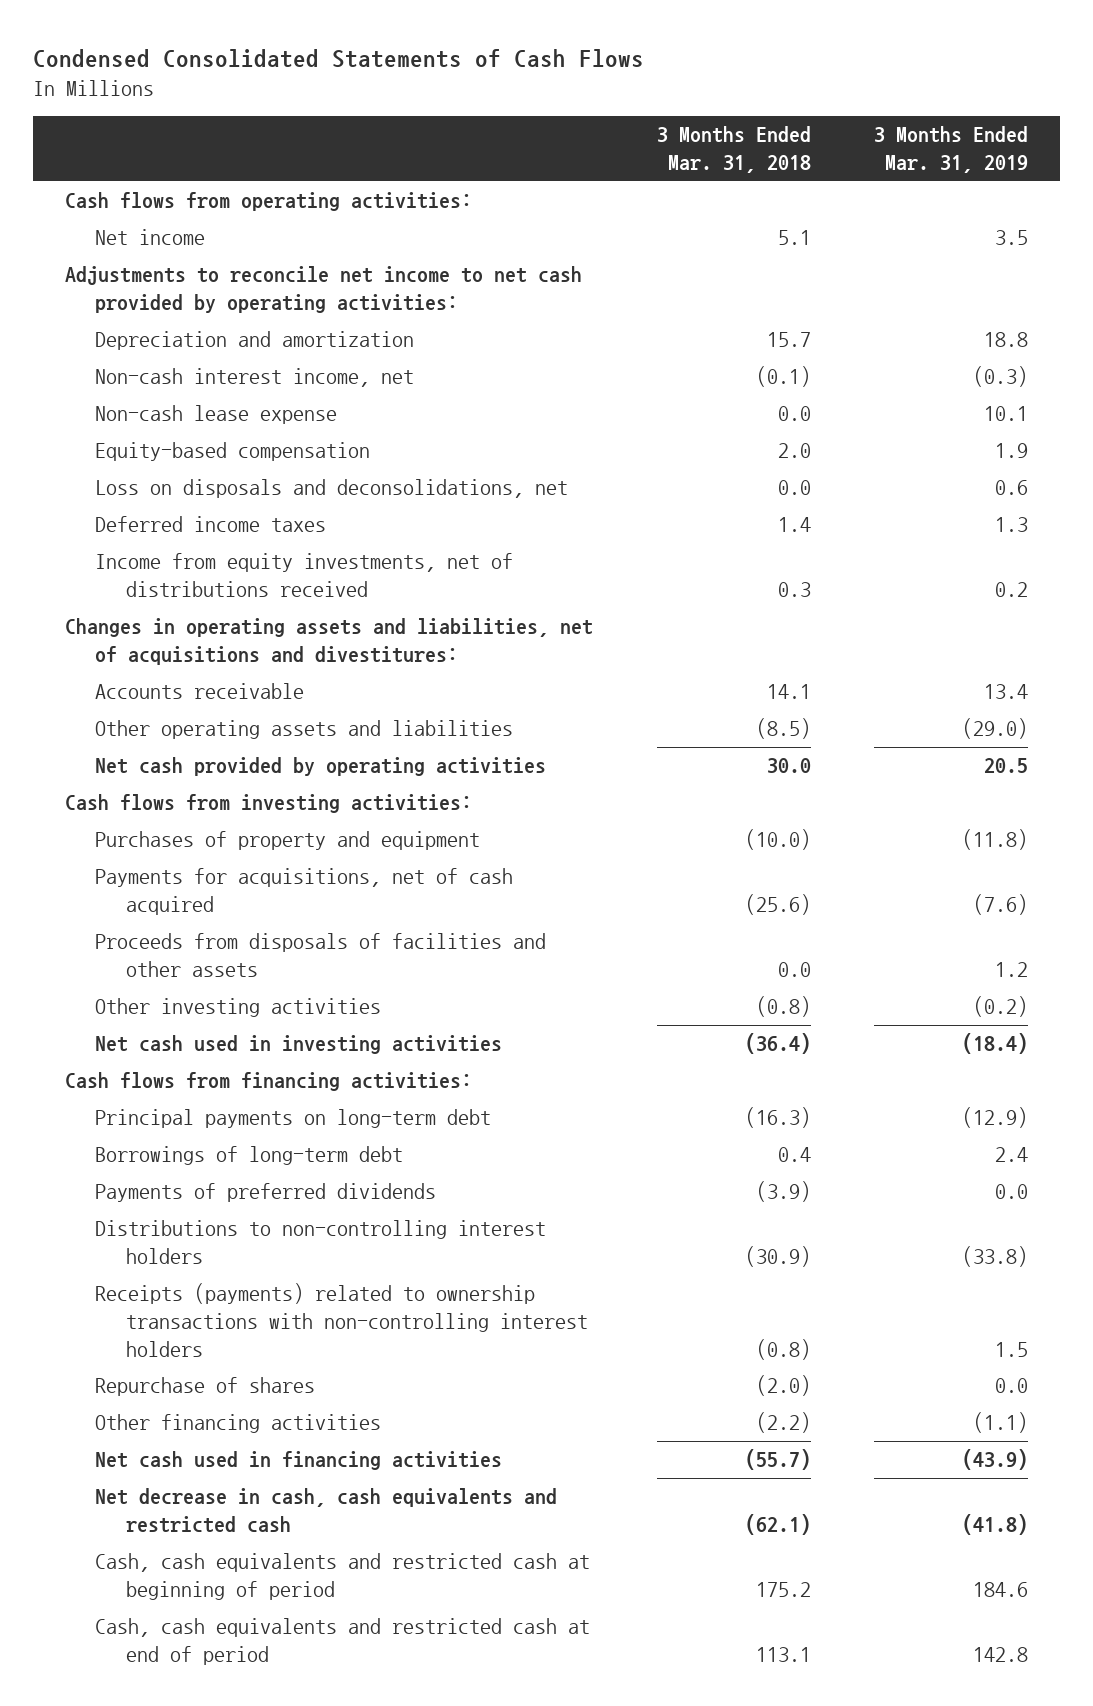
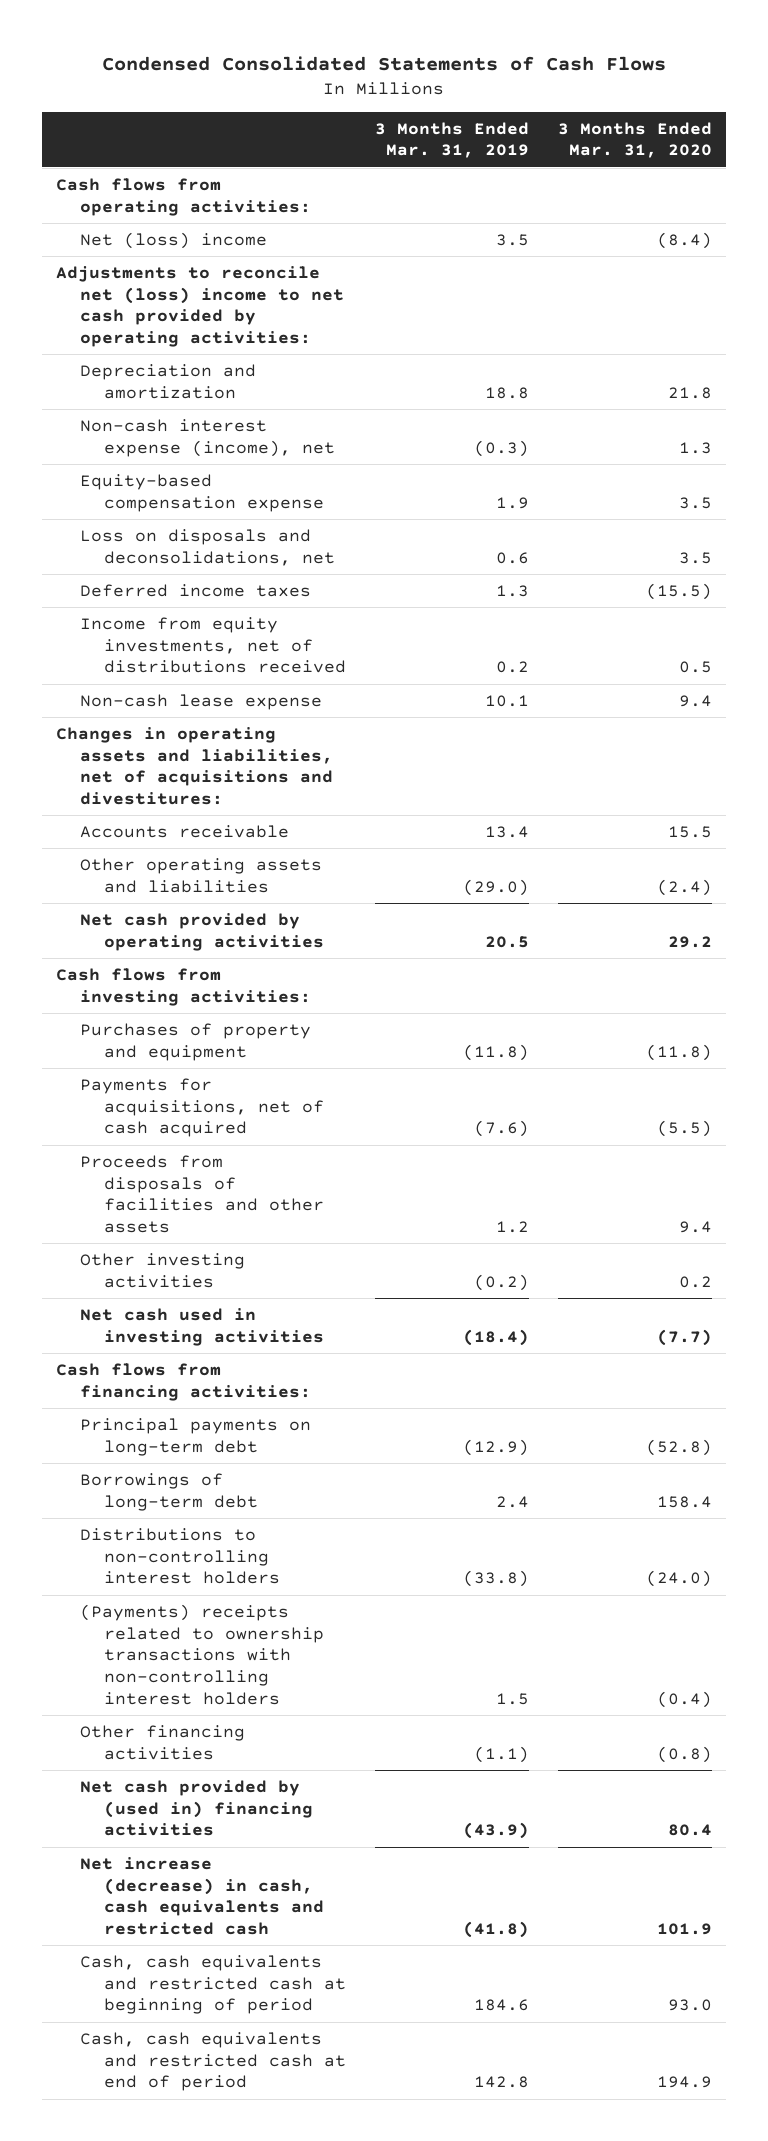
- | 3 Months Ended Mar. 31, 2018 | 3 Months Ended Mar. 31, 2019
+ | 3 Months Ended Mar. 31, 2019 | 3 Months Ended Mar. 31, 2020
- Net income | 5.1 | 3.5
- Adjustments to reconcile net income to net cash provided by operating activities:
+ Net (loss) income | 3.5 | (8.4)
+ Adjustments to reconcile net (loss) income to net cash provided by operating activities:
- Non-cash interest income, net | (0.1) | (0.3)
- Equity-based compensation | 2.0 | 1.9
+ Non-cash interest expense (income), net | (0.3) | 1.3
+ Equity-based compensation expense | 1.9 | 3.5
moved down: Non-cash lease expense | 10.1 | 9.4
- Payments of preferred dividends | (3.9) | 0.0
- Receipts (payments) related to ownership transactions with non-controlling interest holders | (0.8) | 1.5
- Repurchase of shares | (2.0) | 0.0
+ (Payments) receipts related to ownership transactions with non-controlling interest holders | 1.5 | (0.4)
- Net cash used in financing activities | (55.7) | (43.9)
- Net decrease in cash, cash equivalents and restricted cash | (62.1) | (41.8)
+ Net cash provided by (used in) financing activities | (43.9) | 80.4
+ Net increase (decrease) in cash, cash equivalents and restricted cash | (41.8) | 101.9

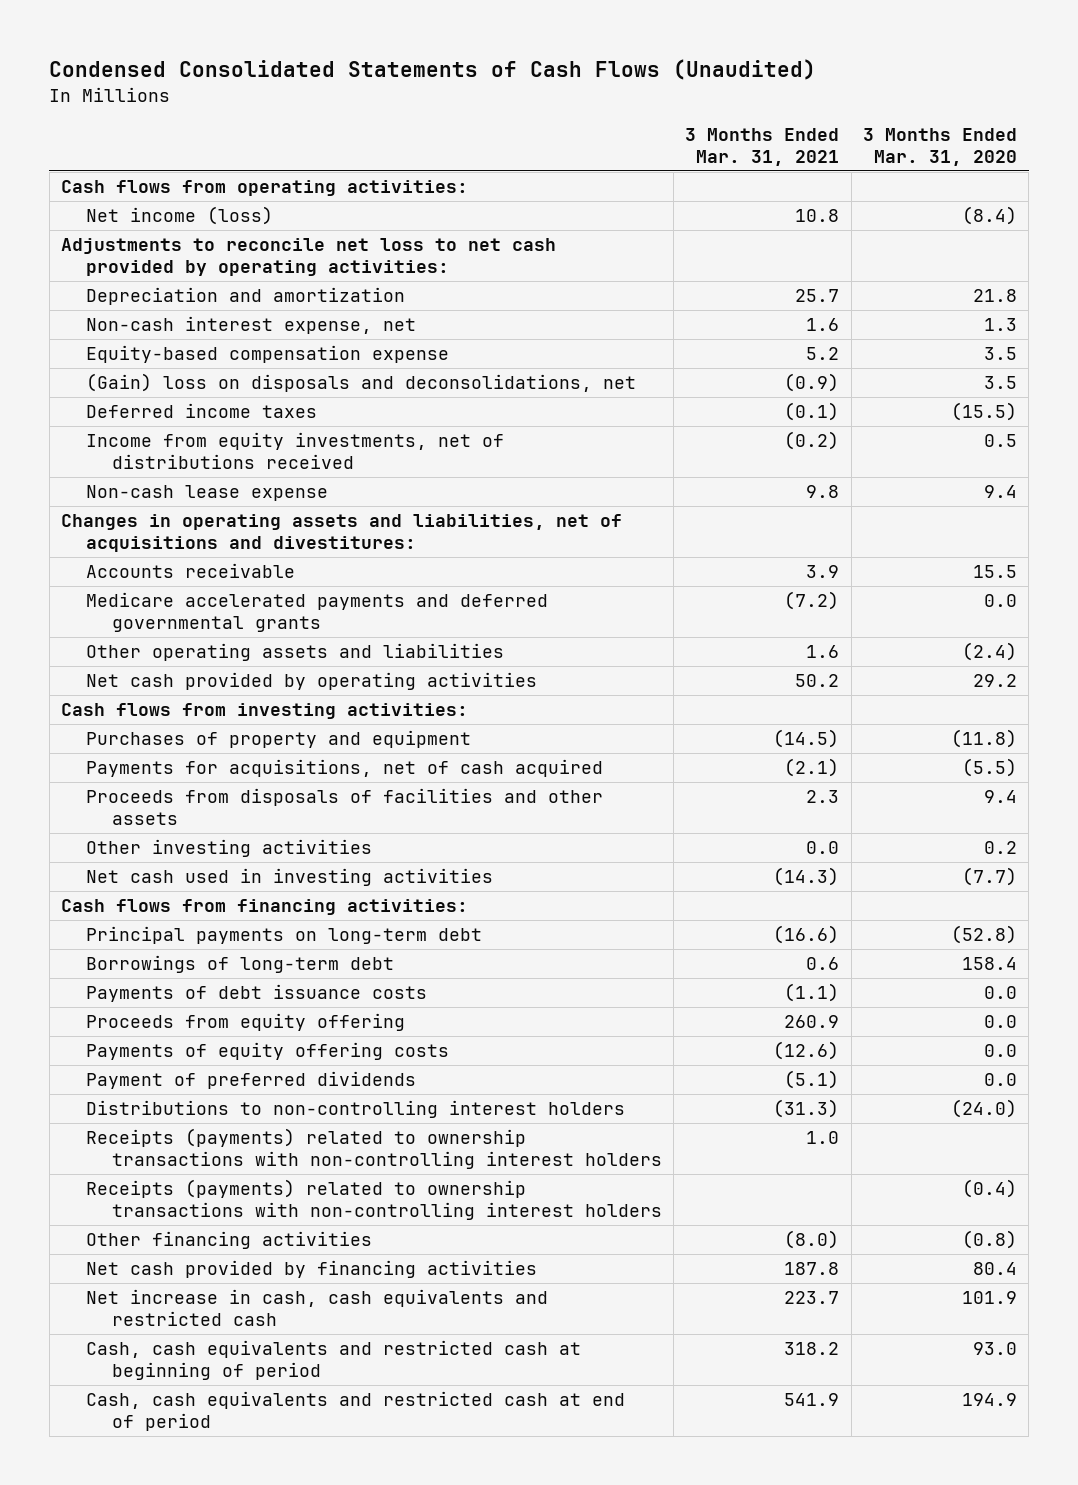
- Condensed Consolidated Statements of Cash Flows
+ Condensed Consolidated Statements of Cash Flows (Unaudited)
- | 3 Months Ended Mar. 31, 2019 | 3 Months Ended Mar. 31, 2020
+ | 3 Months Ended Mar. 31, 2021 | 3 Months Ended Mar. 31, 2020
- Net (loss) income | 3.5 | (8.4)
- Adjustments to reconcile net (loss) income to net cash provided by operating activities:
+ Net income (loss) | 10.8 | (8.4)
+ Adjustments to reconcile net loss to net cash provided by operating activities:
- Non-cash interest expense (income), net | (0.3) | 1.3
+ Non-cash interest expense, net | 1.6 | 1.3
- Loss on disposals and deconsolidations, net | 0.6 | 3.5
+ (Gain) loss on disposals and deconsolidations, net | (0.9) | 3.5
+ Medicare accelerated payments and deferred governmental grants | (7.2) | 0.0
+ Payments of debt issuance costs | (1.1) | 0.0
+ Proceeds from equity offering | 260.9 | 0.0
+ Payments of equity offering costs | (12.6) | 0.0
+ Payment of preferred dividends | (5.1) | 0.0
- (Payments) receipts related to ownership transactions with non-controlling interest holders | 1.5 | (0.4)
+ Receipts (payments) related to ownership transactions with non-controlling interest holders | 1.0 |
+ Receipts (payments) related to ownership transactions with non-controlling interest holders | | (0.4)
- Net cash provided by (used in) financing activities | (43.9) | 80.4
- Net increase (decrease) in cash, cash equivalents and restricted cash | (41.8) | 101.9
+ Net cash provided by financing activities | 187.8 | 80.4
+ Net increase in cash, cash equivalents and restricted cash | 223.7 | 101.9

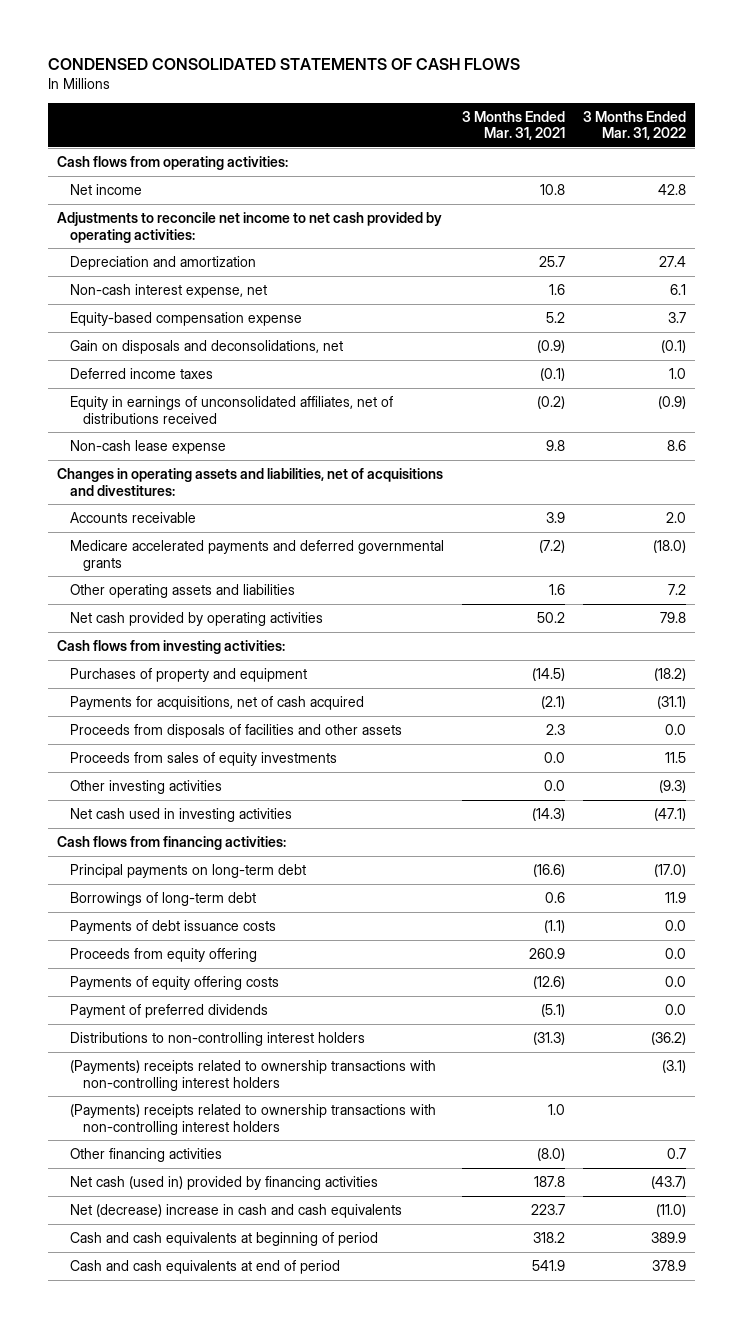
- Condensed Consolidated Statements of Cash Flows (Unaudited)
+ CONDENSED CONSOLIDATED STATEMENTS OF CASH FLOWS
- | 3 Months Ended Mar. 31, 2021 | 3 Months Ended Mar. 31, 2020
+ | 3 Months Ended Mar. 31, 2021 | 3 Months Ended Mar. 31, 2022
- Net income (loss) | 10.8 | (8.4)
- Adjustments to reconcile net loss to net cash provided by operating activities:
+ Net income | 10.8 | 42.8
+ Adjustments to reconcile net income to net cash provided by operating activities:
- (Gain) loss on disposals and deconsolidations, net | (0.9) | 3.5
+ Gain on disposals and deconsolidations, net | (0.9) | (0.1)
- Income from equity investments, net of distributions received | (0.2) | 0.5
+ Equity in earnings of unconsolidated affiliates, net of distributions received | (0.2) | (0.9)
+ Proceeds from sales of equity investments | 0.0 | 11.5
- Receipts (payments) related to ownership transactions with non-controlling interest holders | 1.0 |
- Receipts (payments) related to ownership transactions with non-controlling interest holders | | (0.4)
+ (Payments) receipts related to ownership transactions with non-controlling interest holders | | (3.1)
+ (Payments) receipts related to ownership transactions with non-controlling interest holders | 1.0 |
- Net cash provided by financing activities | 187.8 | 80.4
- Net increase in cash, cash equivalents and restricted cash | 223.7 | 101.9
- Cash, cash equivalents and restricted cash at beginning of period | 318.2 | 93.0
- Cash, cash equivalents and restricted cash at end of period | 541.9 | 194.9
+ Net cash (used in) provided by financing activities | 187.8 | (43.7)
+ Net (decrease) increase in cash and cash equivalents | 223.7 | (11.0)
+ Cash and cash equivalents at beginning of period | 318.2 | 389.9
+ Cash and cash equivalents at end of period | 541.9 | 378.9

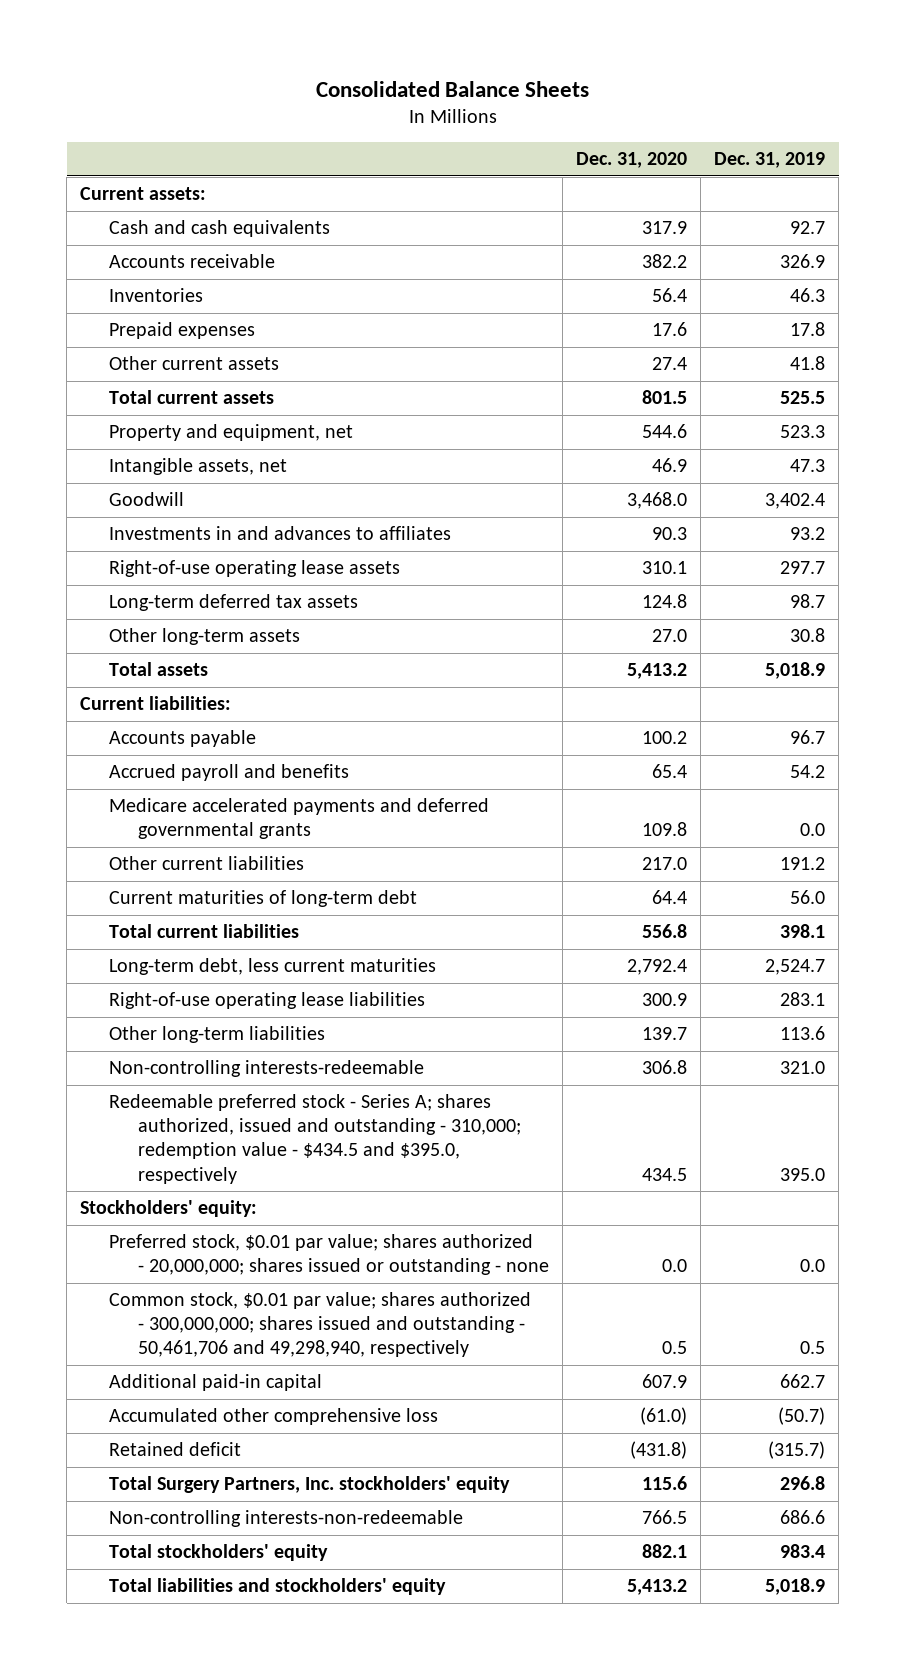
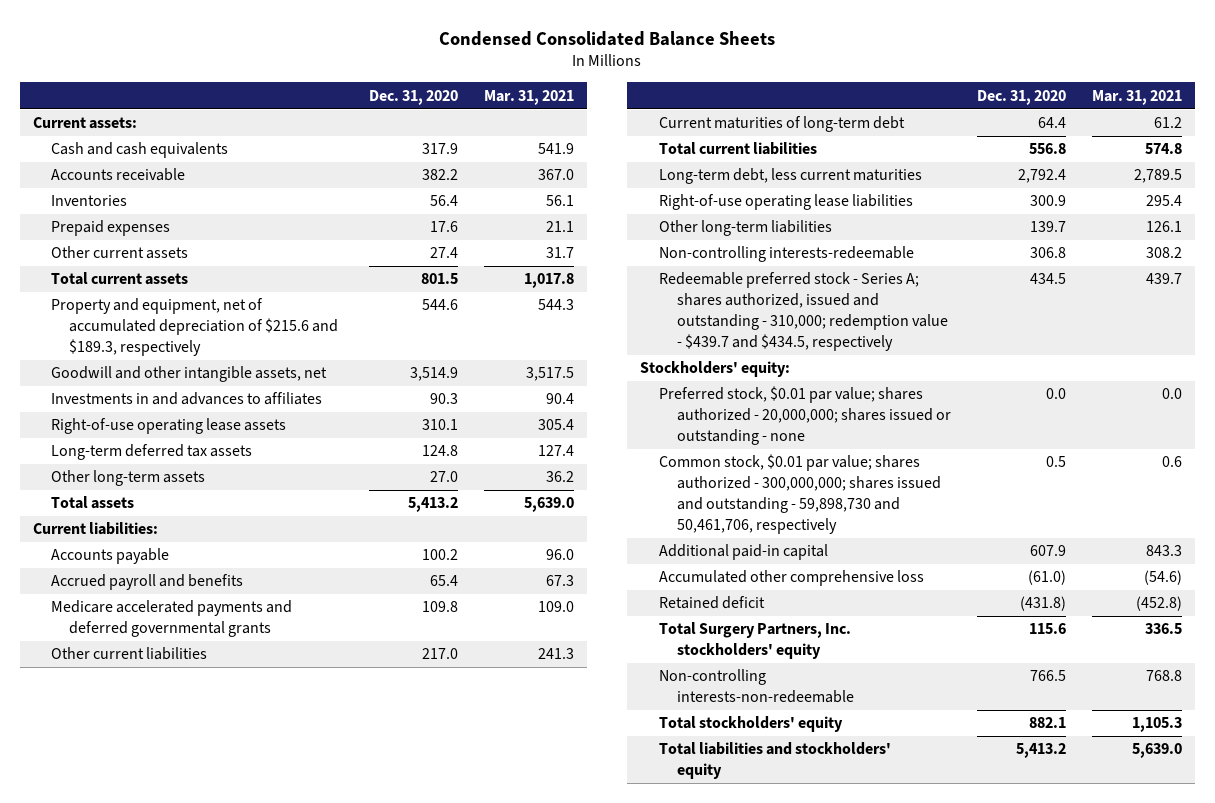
- Consolidated Balance Sheets
+ Condensed Consolidated Balance Sheets
- | Dec. 31, 2020 | Dec. 31, 2019
+ | Dec. 31, 2020 | Mar. 31, 2021
- Property and equipment, net | 544.6 | 523.3
- Intangible assets, net | 46.9 | 47.3
- Goodwill | 3,468.0 | 3,402.4
+ Property and equipment, net of accumulated depreciation of $215.6 and $189.3, respectively | 544.6 | 544.3
+ Goodwill and other intangible assets, net | 3,514.9 | 3,517.5
- Redeemable preferred stock - Series A; shares authorized, issued and outstanding - 310,000; redemption value - $434.5 and $395.0, respectively | 434.5 | 395.0
+ Redeemable preferred stock - Series A; shares authorized, issued and outstanding - 310,000; redemption value - $439.7 and $434.5, respectively | 434.5 | 439.7
- Common stock, $0.01 par value; shares authorized - 300,000,000; shares issued and outstanding - 50,461,706 and 49,298,940, respectively | 0.5 | 0.5
+ Common stock, $0.01 par value; shares authorized - 300,000,000; shares issued and outstanding - 59,898,730 and 50,461,706, respectively | 0.5 | 0.6

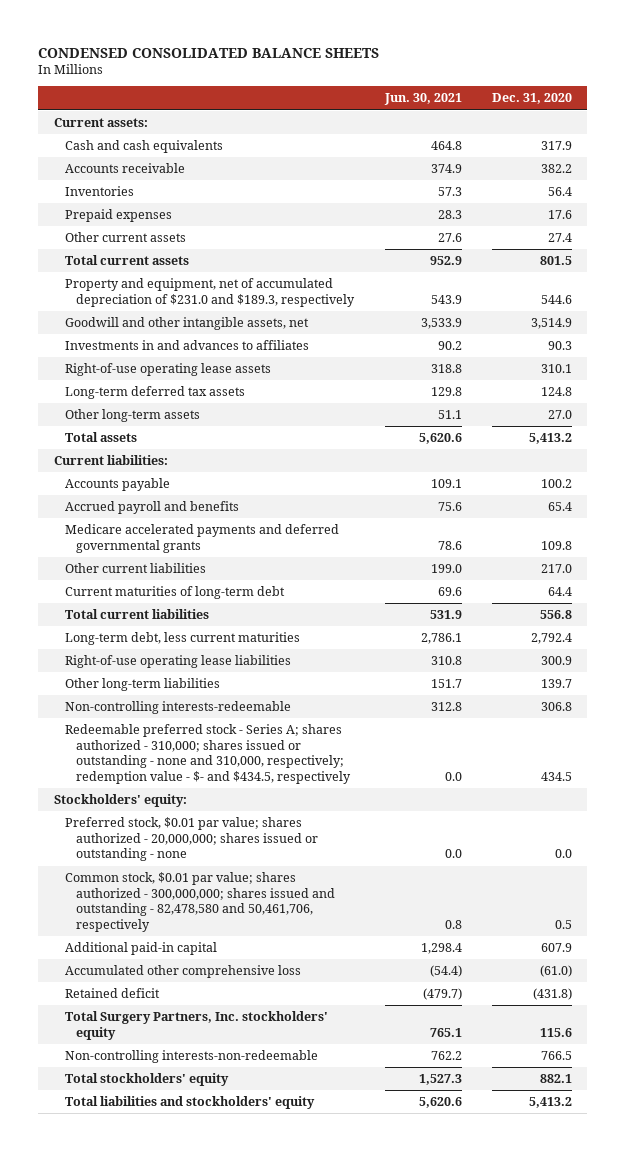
- Condensed Consolidated Balance Sheets
+ CONDENSED CONSOLIDATED BALANCE SHEETS
- | Dec. 31, 2020 | Mar. 31, 2021
+ | Jun. 30, 2021 | Dec. 31, 2020
- Property and equipment, net of accumulated depreciation of $215.6 and $189.3, respectively | 544.6 | 544.3
+ Property and equipment, net of accumulated depreciation of $231.0 and $189.3, respectively | 543.9 | 544.6
- Redeemable preferred stock - Series A; shares authorized, issued and outstanding - 310,000; redemption value - $439.7 and $434.5, respectively | 434.5 | 439.7
+ Redeemable preferred stock - Series A; shares authorized - 310,000; shares issued or outstanding - none and 310,000, respectively; redemption value - $- and $434.5, respectively | 0.0 | 434.5
- Common stock, $0.01 par value; shares authorized - 300,000,000; shares issued and outstanding - 59,898,730 and 50,461,706, respectively | 0.5 | 0.6
+ Common stock, $0.01 par value; shares authorized - 300,000,000; shares issued and outstanding - 82,478,580 and 50,461,706, respectively | 0.8 | 0.5

